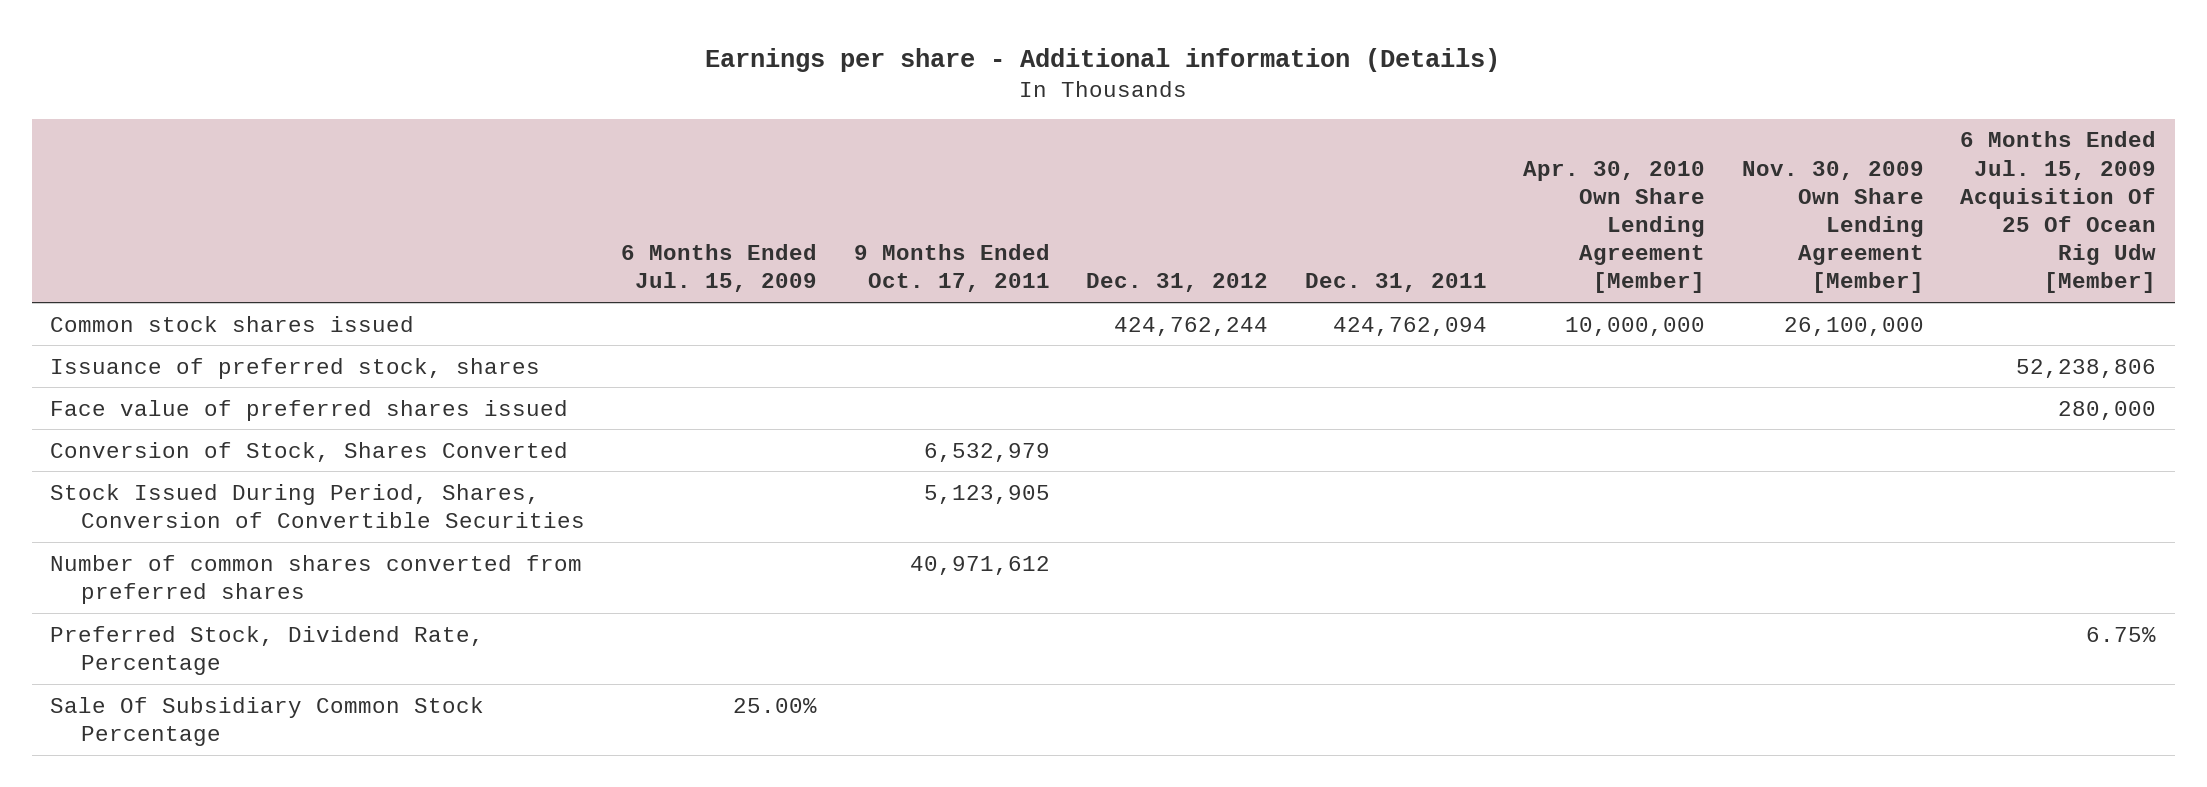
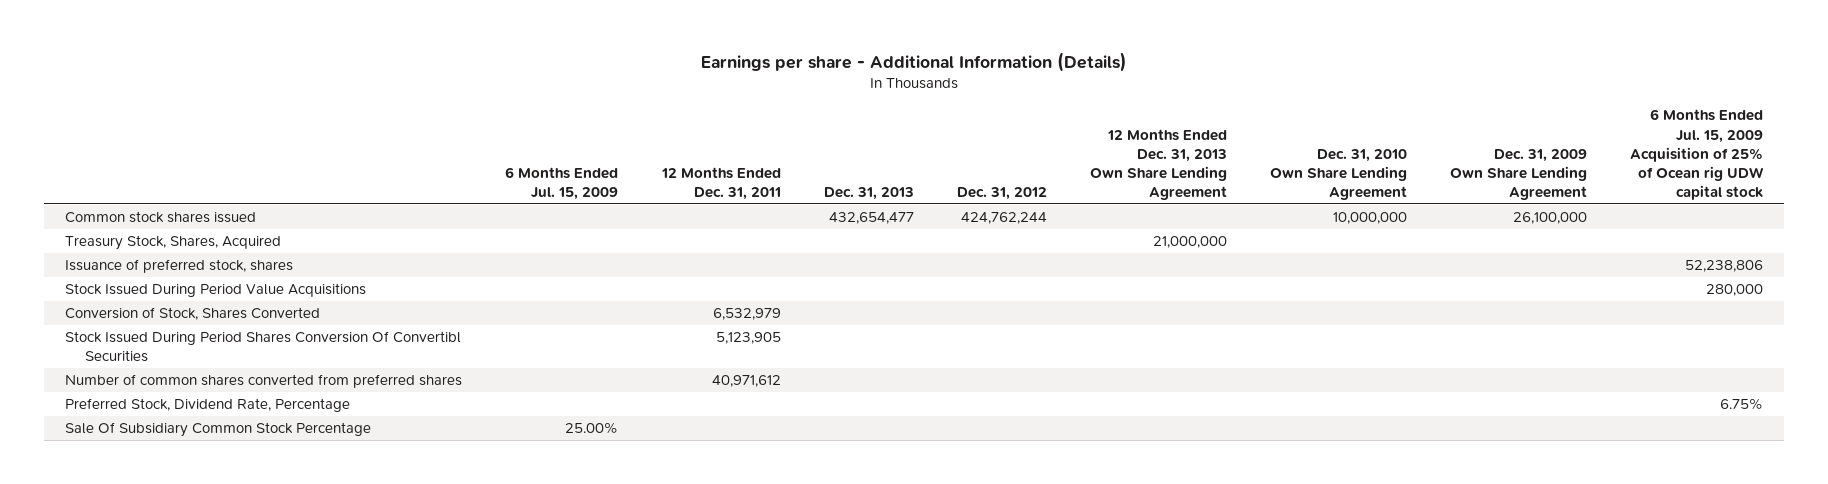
- Earnings per share - Additional information (Details)
+ Earnings per share - Additional Information (Details)
- | 6 Months Ended Jul. 15, 2009 | 9 Months Ended Oct. 17, 2011 | Dec. 31, 2012 | Dec. 31, 2011 | Apr. 30, 2010 Own Share Lending Agreement [Member] | Nov. 30, 2009 Own Share Lending Agreement [Member] | 6 Months Ended Jul. 15, 2009 Acquisition Of 25 Of Ocean Rig Udw [Member]
+ | 6 Months Ended Jul. 15, 2009 | 12 Months Ended Dec. 31, 2011 | Dec. 31, 2013 | Dec. 31, 2012 | 12 Months Ended Dec. 31, 2013 Own Share Lending Agreement | Dec. 31, 2010 Own Share Lending Agreement | Dec. 31, 2009 Own Share Lending Agreement | 6 Months Ended Jul. 15, 2009 Acquisition of 25% of Ocean rig UDW capital stock
+ Treasury Stock, Shares, Acquired | | | | | 21,000,000 | | |
- Face value of preferred shares issued | | | | | | | 280,000
+ Stock Issued During Period Value Acquisitions | | | | | | | | 280,000
- Stock Issued During Period, Shares, Conversion of Convertible Securities | | 5,123,905 | | | | |
+ Stock Issued During Period Shares Conversion Of Convertibl Securities | | 5,123,905 | | | | | |

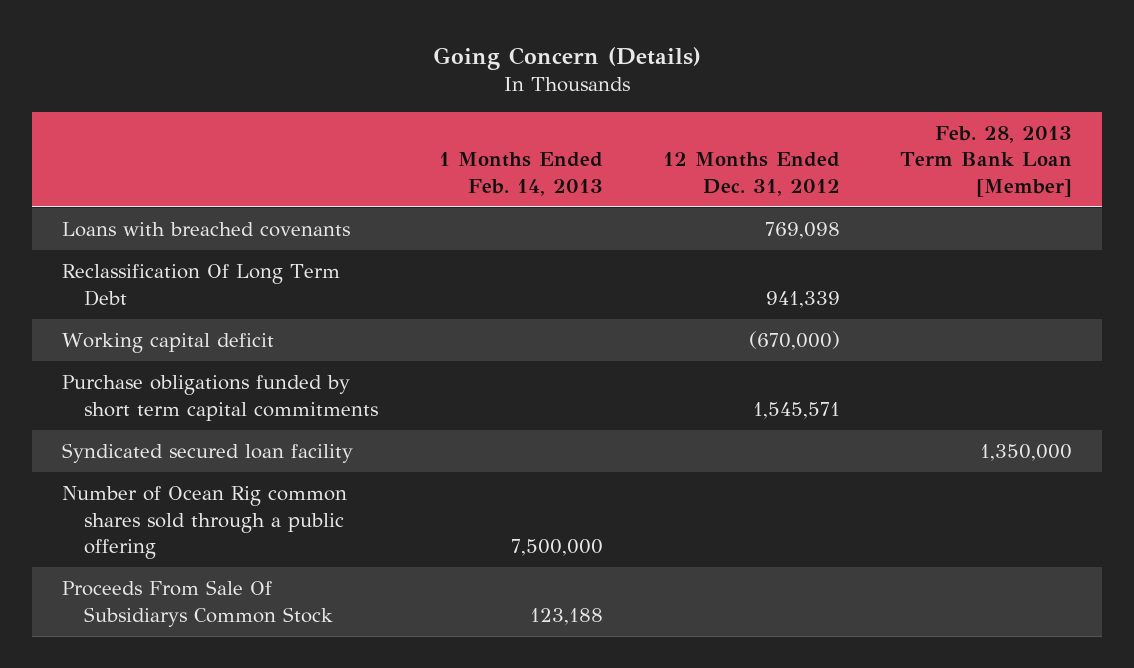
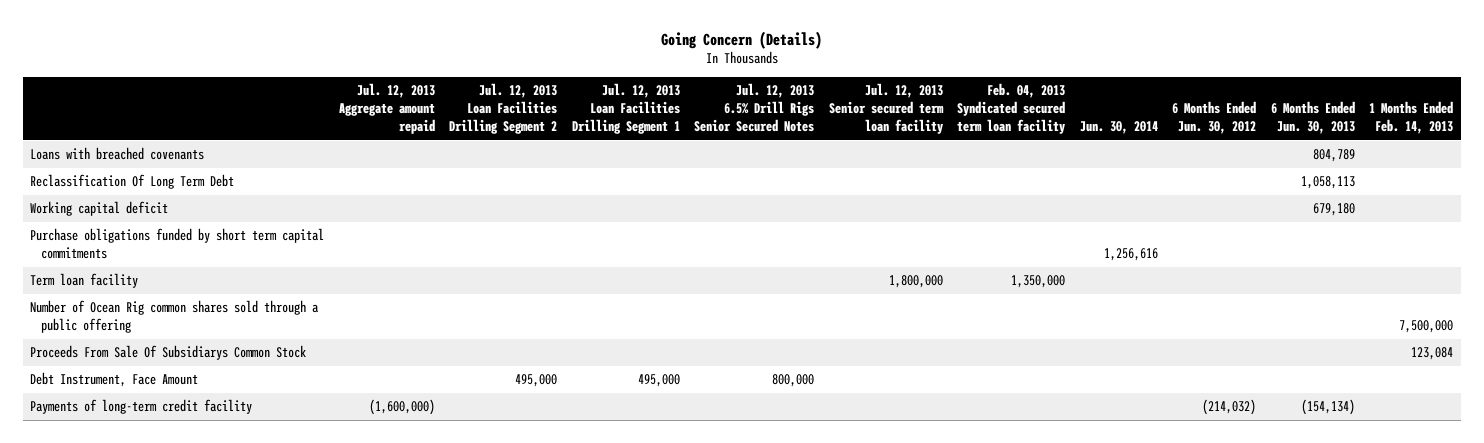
- | 1 Months Ended Feb. 14, 2013 | 12 Months Ended Dec. 31, 2012 | Feb. 28, 2013 Term Bank Loan [Member]
+ | Jul. 12, 2013 Aggregate amount repaid | Jul. 12, 2013 Loan Facilities Drilling Segment 2 | Jul. 12, 2013 Loan Facilities Drilling Segment 1 | Jul. 12, 2013 6.5% Drill Rigs Senior Secured Notes | Jul. 12, 2013 Senior secured term loan facility | Feb. 04, 2013 Syndicated secured term loan facility | Jun. 30, 2014 | 6 Months Ended Jun. 30, 2012 | 6 Months Ended Jun. 30, 2013 | 1 Months Ended Feb. 14, 2013
- Syndicated secured loan facility | | | 1,350,000
+ Term loan facility | | | | | 1,800,000 | 1,350,000 | | | |
- Proceeds From Sale Of Subsidiarys Common Stock | 123,188 | |
+ Proceeds From Sale Of Subsidiarys Common Stock | | | | | | | | | | 123,084
+ Debt Instrument, Face Amount | | 495,000 | 495,000 | 800,000 | | | | | |
+ Payments of long-term credit facility | (1,600,000) | | | | | | | (214,032) | (154,134) |

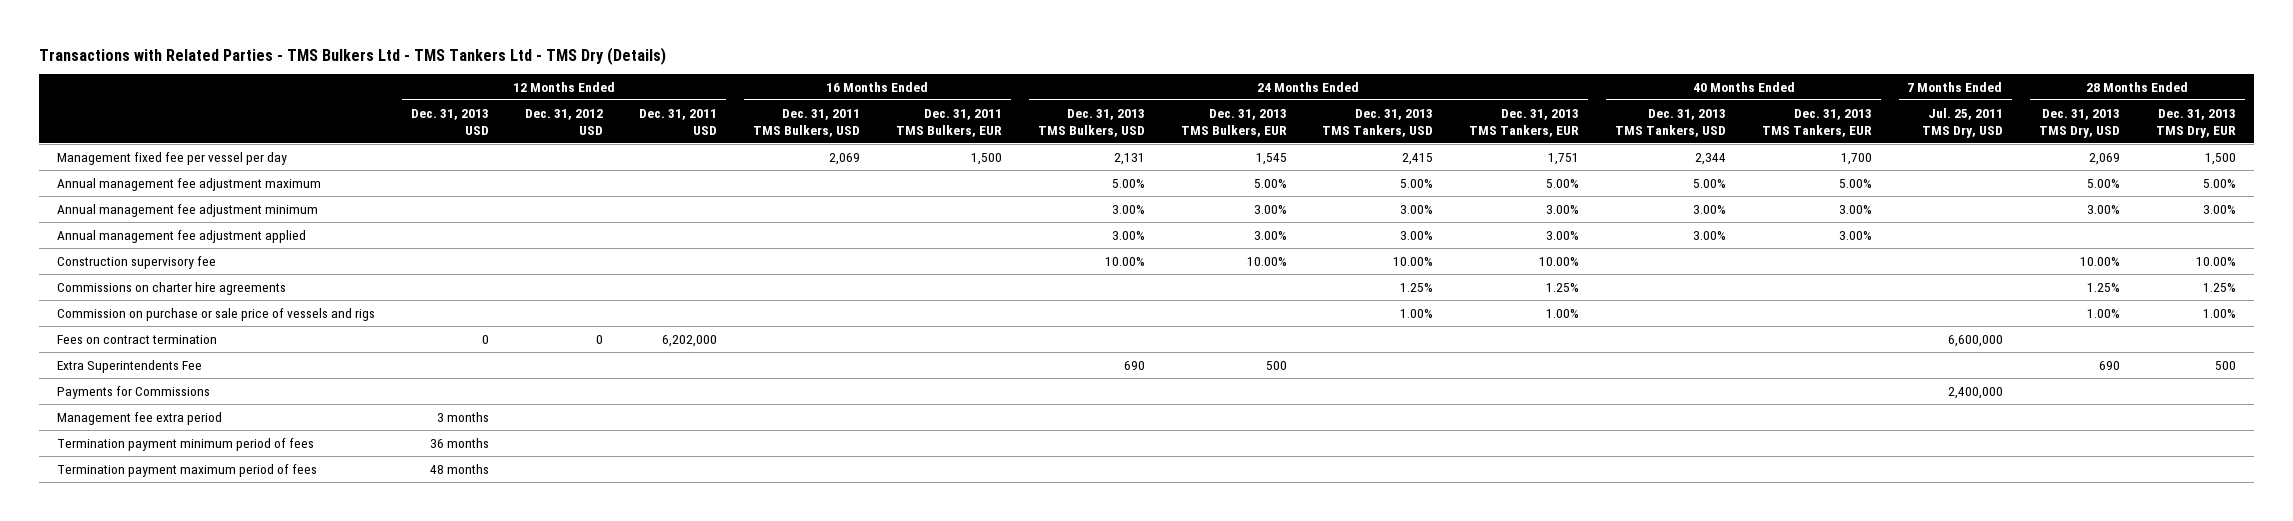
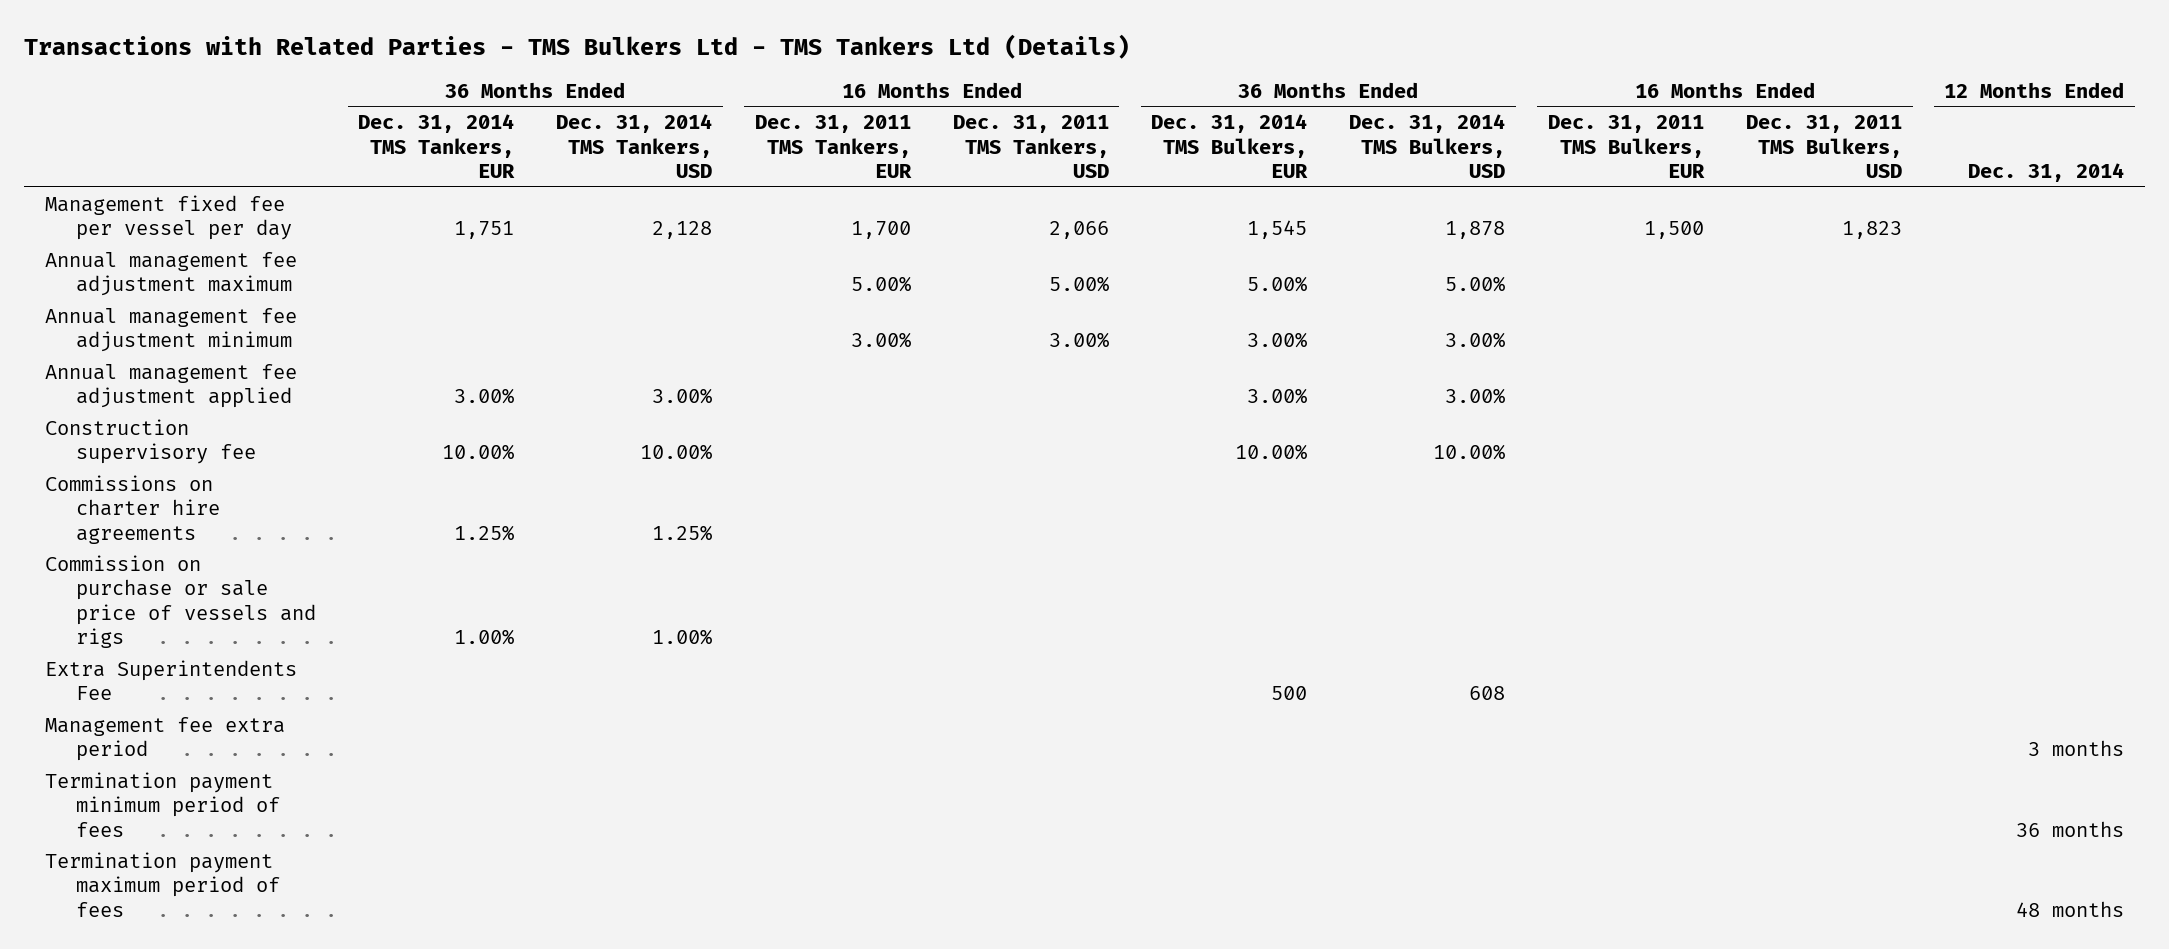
- Transactions with Related Parties - TMS Bulkers Ltd - TMS Tankers Ltd - TMS Dry (Details)
+ Transactions with Related Parties - TMS Bulkers Ltd - TMS Tankers Ltd (Details)
- | 12 Months Ended Dec. 31, 2013 USD | 12 Months Ended Dec. 31, 2012 USD | 12 Months Ended Dec. 31, 2011 USD | 16 Months Ended Dec. 31, 2011 TMS Bulkers, USD | 16 Months Ended Dec. 31, 2011 TMS Bulkers, EUR | 24 Months Ended Dec. 31, 2013 TMS Bulkers, USD | 24 Months Ended Dec. 31, 2013 TMS Bulkers, EUR | 24 Months Ended Dec. 31, 2013 TMS Tankers, USD | 24 Months Ended Dec. 31, 2013 TMS Tankers, EUR | 40 Months Ended Dec. 31, 2013 TMS Tankers, USD | 40 Months Ended Dec. 31, 2013 TMS Tankers, EUR | 7 Months Ended Jul. 25, 2011 TMS Dry, USD | 28 Months Ended Dec. 31, 2013 TMS Dry, USD | 28 Months Ended Dec. 31, 2013 TMS Dry, EUR
+ | 36 Months Ended Dec. 31, 2014 TMS Tankers, EUR | 36 Months Ended Dec. 31, 2014 TMS Tankers, USD | 16 Months Ended Dec. 31, 2011 TMS Tankers, EUR | 16 Months Ended Dec. 31, 2011 TMS Tankers, USD | 36 Months Ended Dec. 31, 2014 TMS Bulkers, EUR | 36 Months Ended Dec. 31, 2014 TMS Bulkers, USD | 16 Months Ended Dec. 31, 2011 TMS Bulkers, EUR | 16 Months Ended Dec. 31, 2011 TMS Bulkers, USD | 12 Months Ended Dec. 31, 2014
- Management fixed fee per vessel per day | | | | 2,069 | 1,500 | 2,131 | 1,545 | 2,415 | 1,751 | 2,344 | 1,700 | | 2,069 | 1,500
+ Management fixed fee per vessel per day | 1,751 | 2,128 | 1,700 | 2,066 | 1,545 | 1,878 | 1,500 | 1,823 |
- Fees on contract termination | 0 | 0 | 6,202,000 | | | | | | | | | 6,600,000 | |
- Payments for Commissions | | | | | | | | | | | | 2,400,000 | |

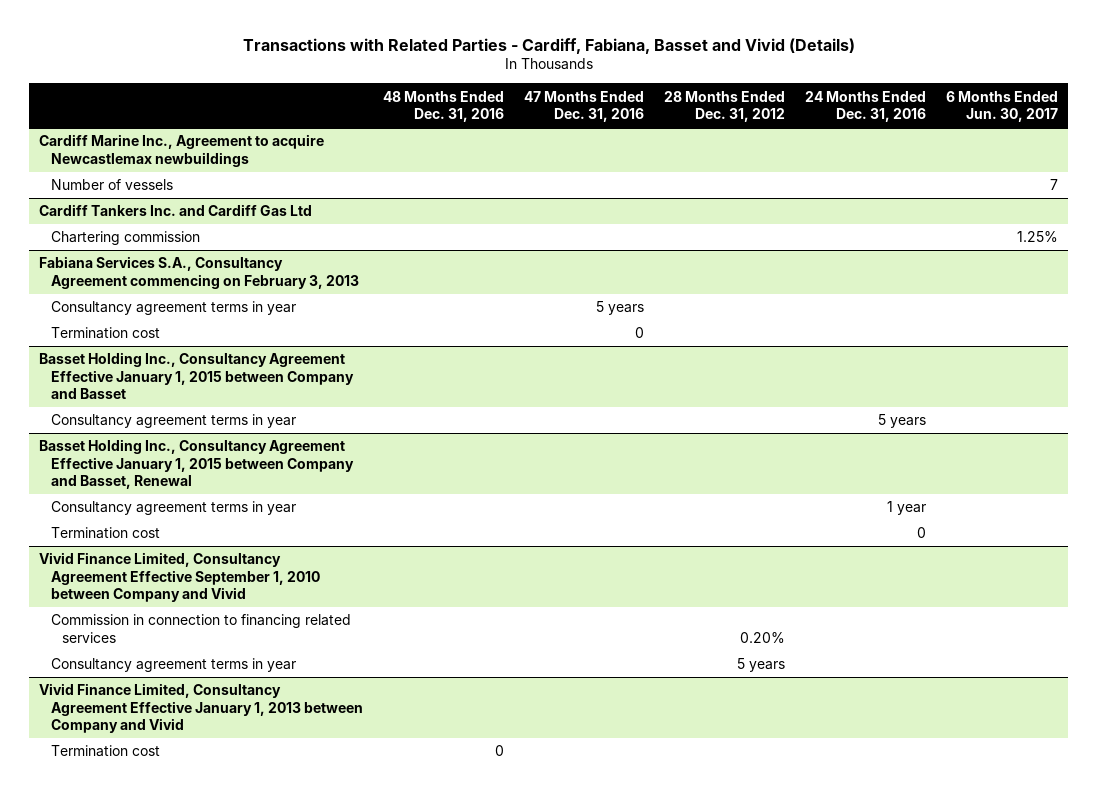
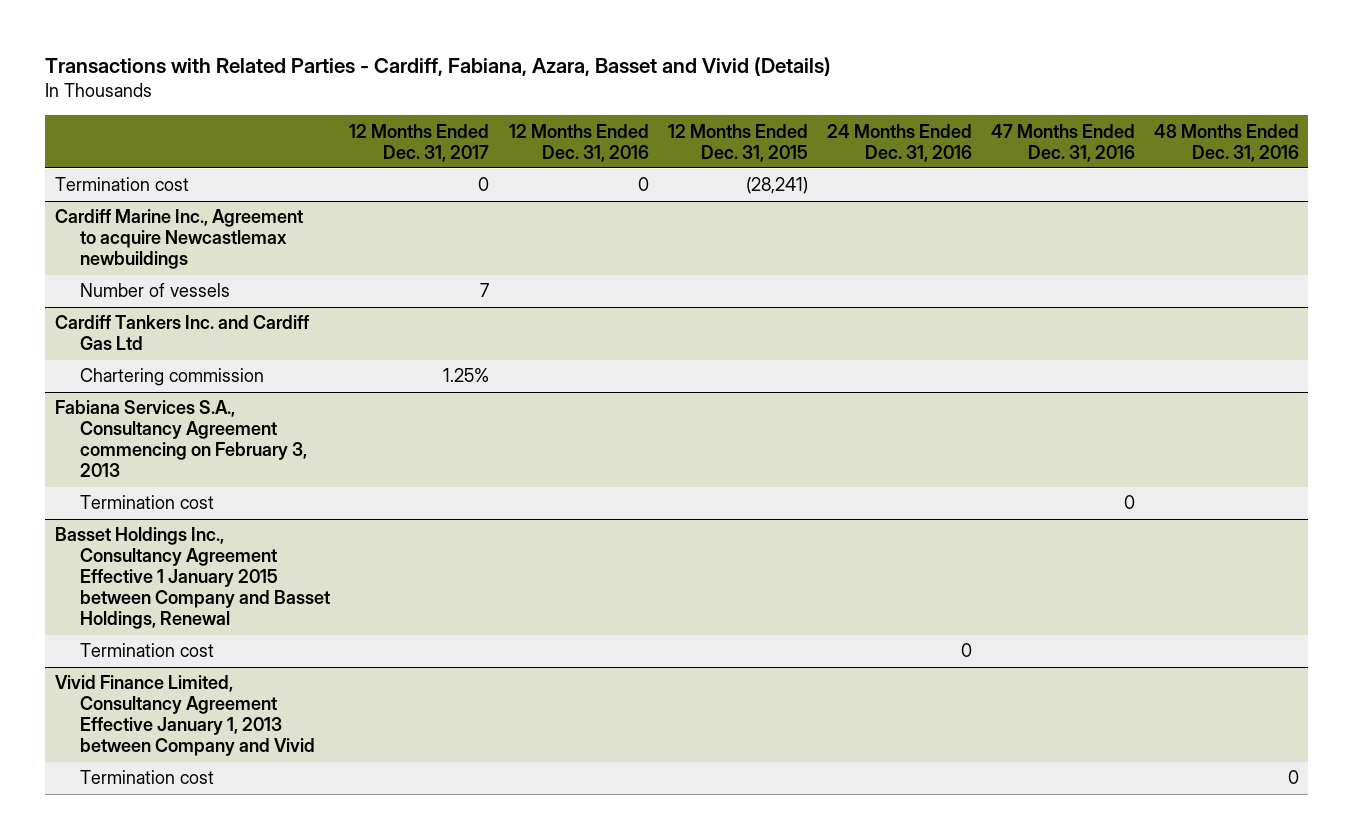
- Transactions with Related Parties - Cardiff, Fabiana, Basset and Vivid (Details)
+ Transactions with Related Parties - Cardiff, Fabiana, Azara, Basset and Vivid (Details)
- | 48 Months Ended Dec. 31, 2016 | 47 Months Ended Dec. 31, 2016 | 28 Months Ended Dec. 31, 2012 | 24 Months Ended Dec. 31, 2016 | 6 Months Ended Jun. 30, 2017
+ | 12 Months Ended Dec. 31, 2017 | 12 Months Ended Dec. 31, 2016 | 12 Months Ended Dec. 31, 2015 | 24 Months Ended Dec. 31, 2016 | 47 Months Ended Dec. 31, 2016 | 48 Months Ended Dec. 31, 2016
+ Termination cost | 0 | 0 | (28,241) | | |
@ Fabiana Services S.A., Consultancy Agreement commencing on February 3, 2013
- Consultancy agreement terms in year | | 5 years | | |
- Basset Holding Inc., Consultancy Agreement Effective January 1, 2015 between Company and Basset
- Consultancy agreement terms in year | | | | 5 years |
- Basset Holding Inc., Consultancy Agreement Effective January 1, 2015 between Company and Basset, Renewal
- Consultancy agreement terms in year | | | | 1 year |
+ Basset Holdings Inc., Consultancy Agreement Effective 1 January 2015 between Company and Basset Holdings, Renewal
- Vivid Finance Limited, Consultancy Agreement Effective September 1, 2010 between Company and Vivid
- Commission in connection to financing related services | | | 0.20% | |
- Consultancy agreement terms in year | | | 5 years | |

